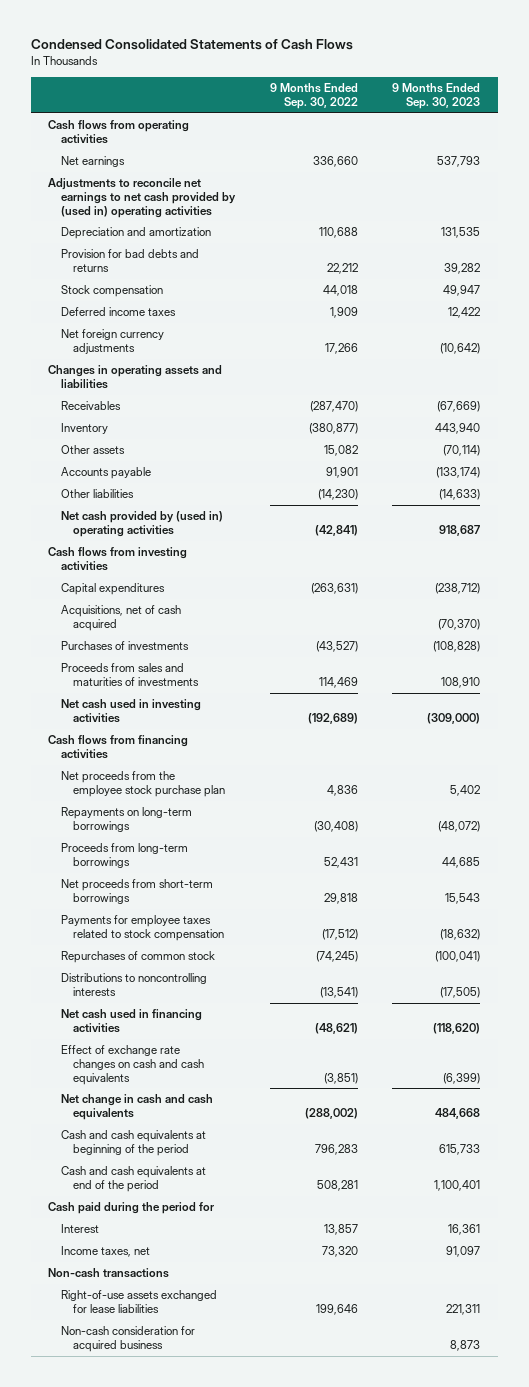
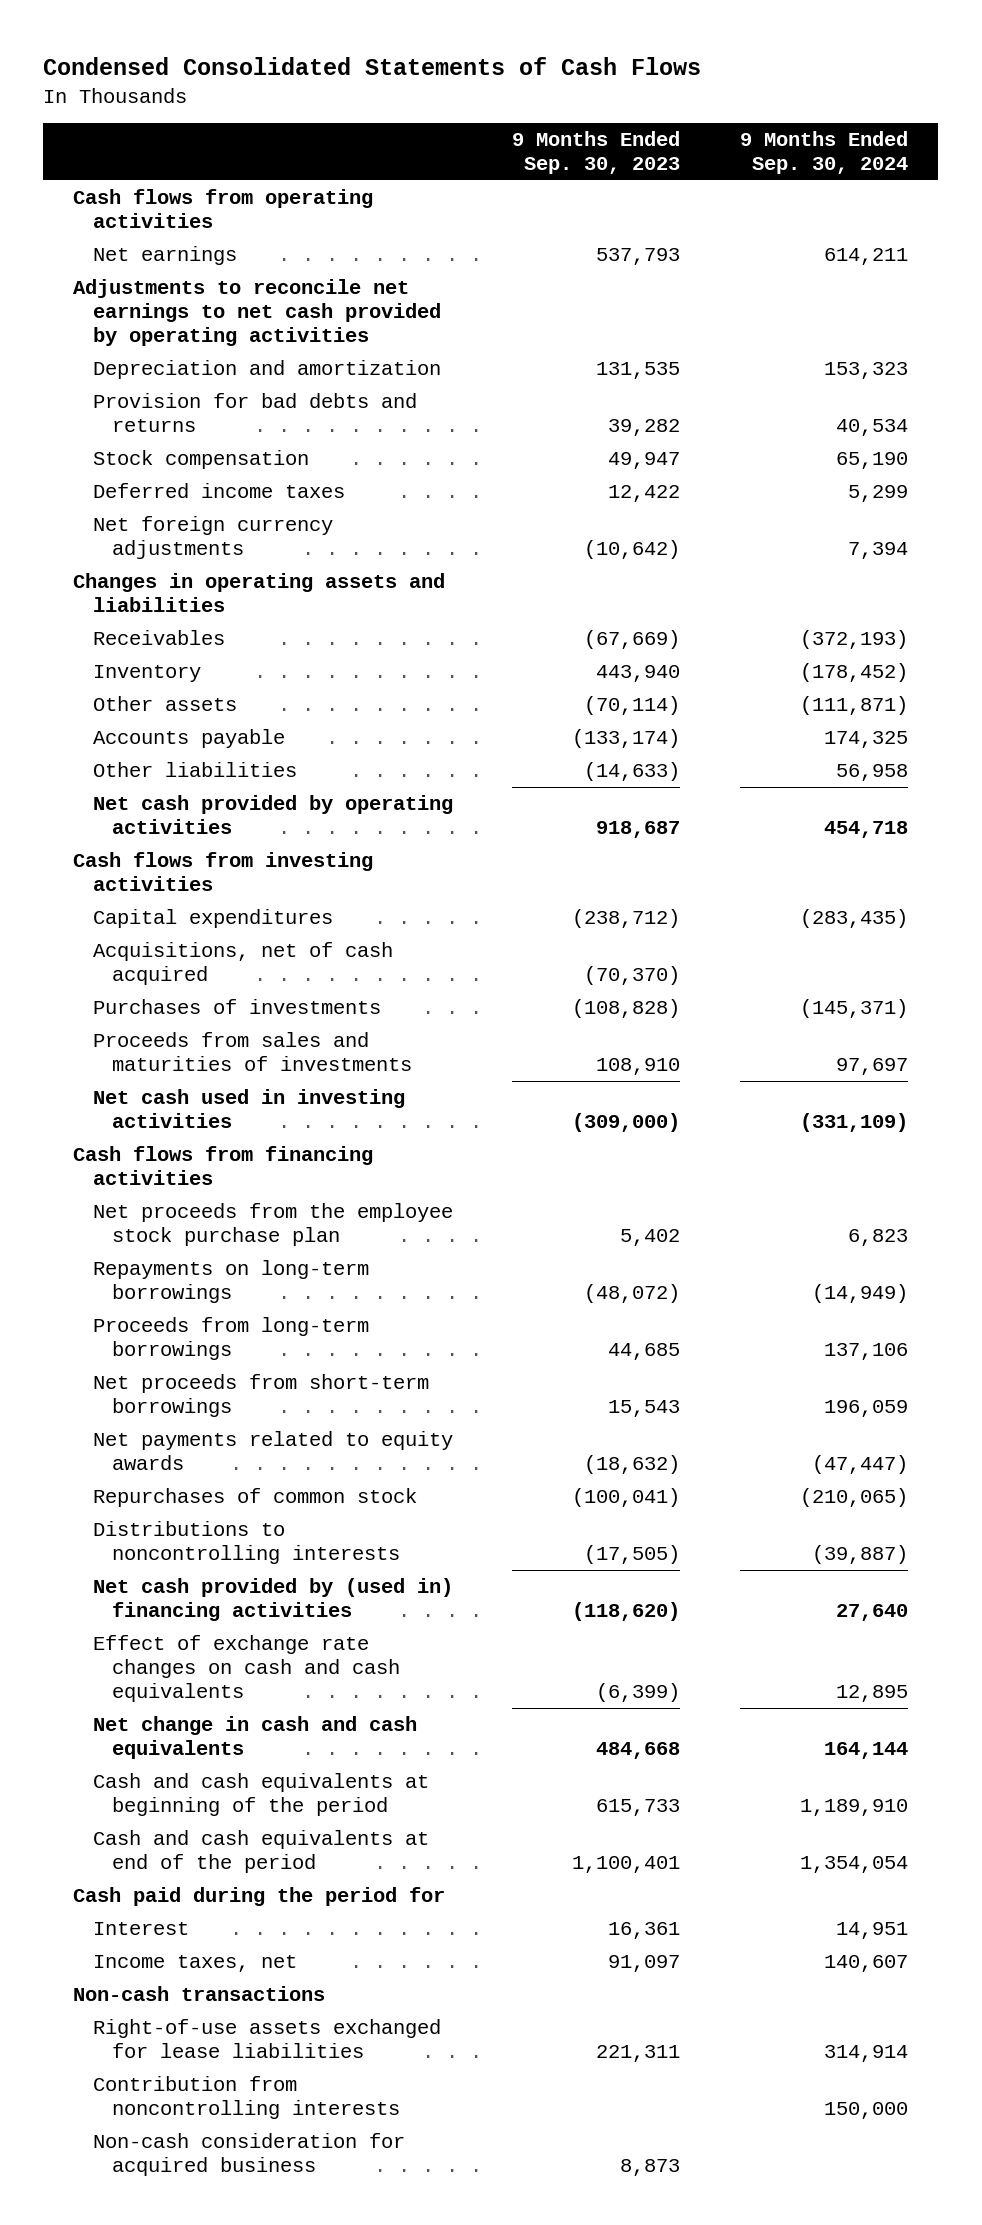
- | 9 Months Ended Sep. 30, 2022 | 9 Months Ended Sep. 30, 2023
+ | 9 Months Ended Sep. 30, 2023 | 9 Months Ended Sep. 30, 2024
- Adjustments to reconcile net earnings to net cash provided by (used in) operating activities
+ Adjustments to reconcile net earnings to net cash provided by operating activities
- Net cash provided by (used in) operating activities | (42,841) | 918,687
+ Net cash provided by operating activities | 918,687 | 454,718
- Payments for employee taxes related to stock compensation | (17,512) | (18,632)
+ Net payments related to equity awards | (18,632) | (47,447)
- Net cash used in financing activities | (48,621) | (118,620)
+ Net cash provided by (used in) financing activities | (118,620) | 27,640
+ Contribution from noncontrolling interests | | 150,000

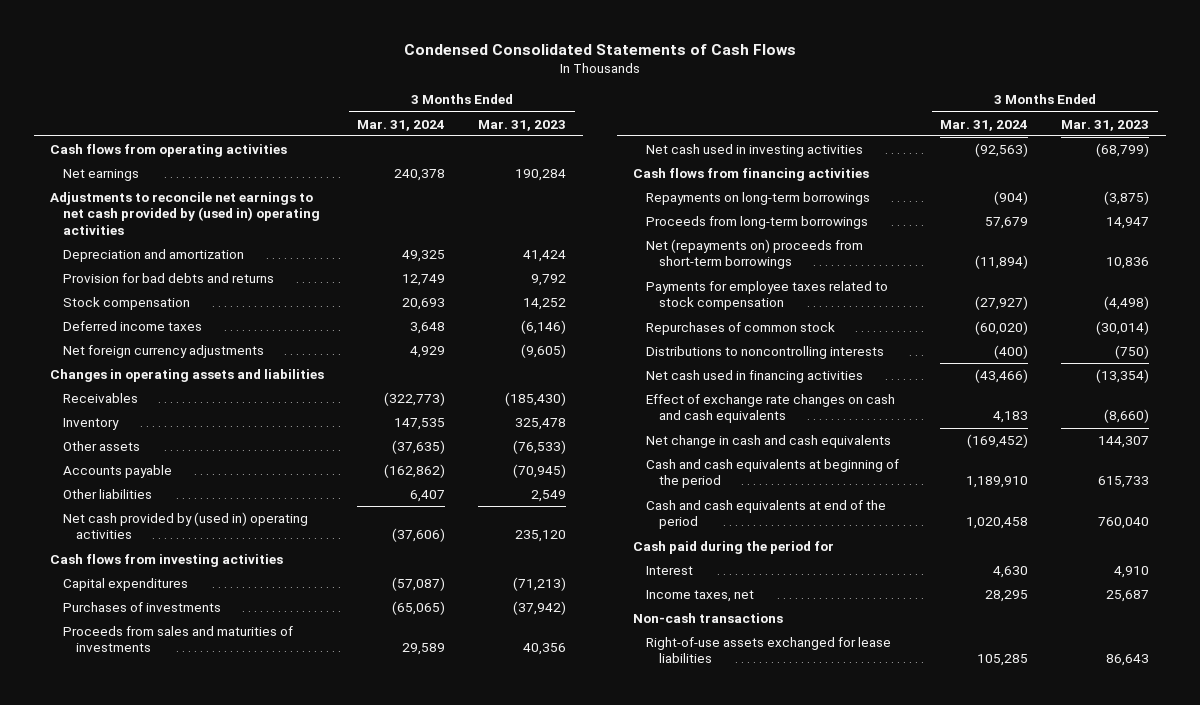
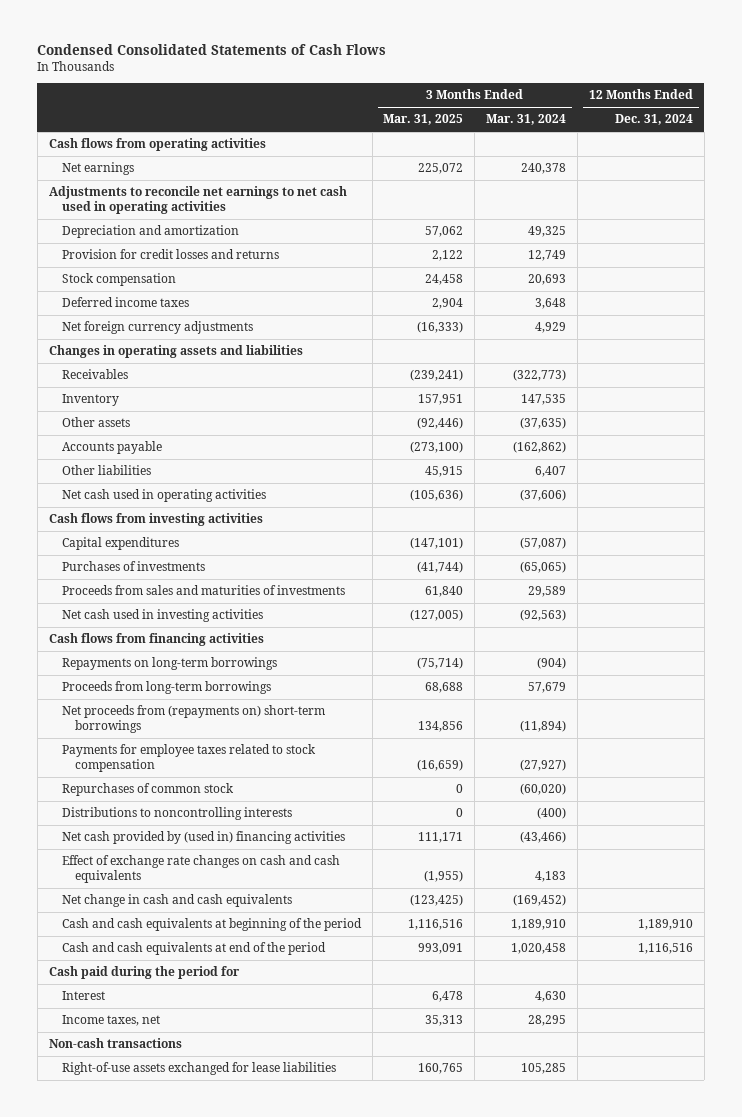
- | 3 Months Ended Mar. 31, 2024 | 3 Months Ended Mar. 31, 2023
+ | 3 Months Ended Mar. 31, 2025 | 3 Months Ended Mar. 31, 2024 | 12 Months Ended Dec. 31, 2024
- Adjustments to reconcile net earnings to net cash provided by (used in) operating activities
+ Adjustments to reconcile net earnings to net cash used in operating activities
- Provision for bad debts and returns | 12,749 | 9,792
+ Provision for credit losses and returns | 2,122 | 12,749 |
- Net cash provided by (used in) operating activities | (37,606) | 235,120
+ Net cash used in operating activities | (105,636) | (37,606) |
- Net (repayments on) proceeds from short-term borrowings | (11,894) | 10,836
+ Net proceeds from (repayments on) short-term borrowings | 134,856 | (11,894) |
- Net cash used in financing activities | (43,466) | (13,354)
+ Net cash provided by (used in) financing activities | 111,171 | (43,466) |

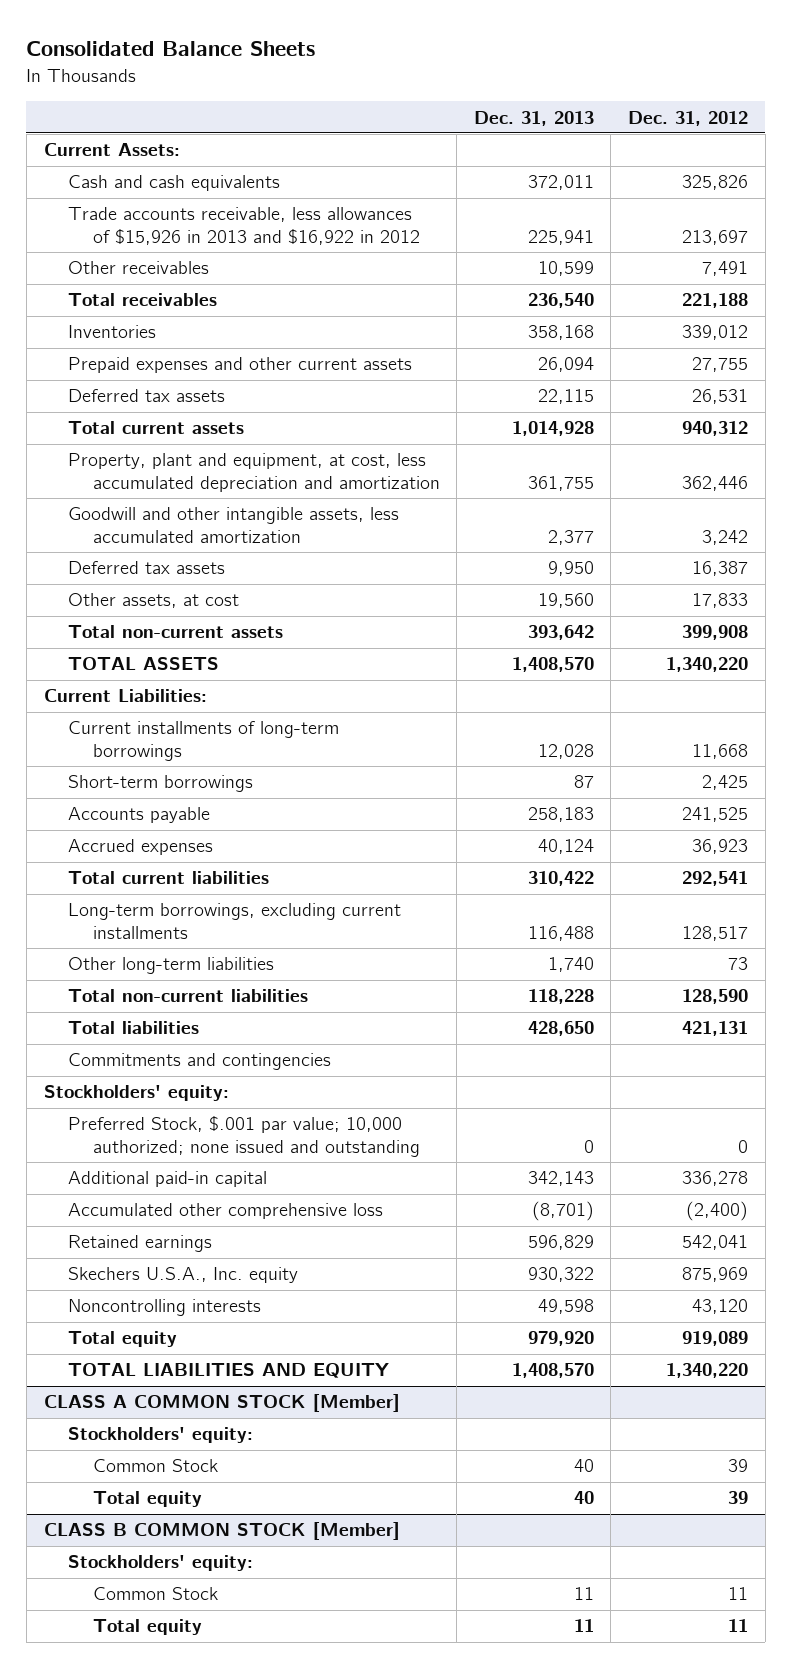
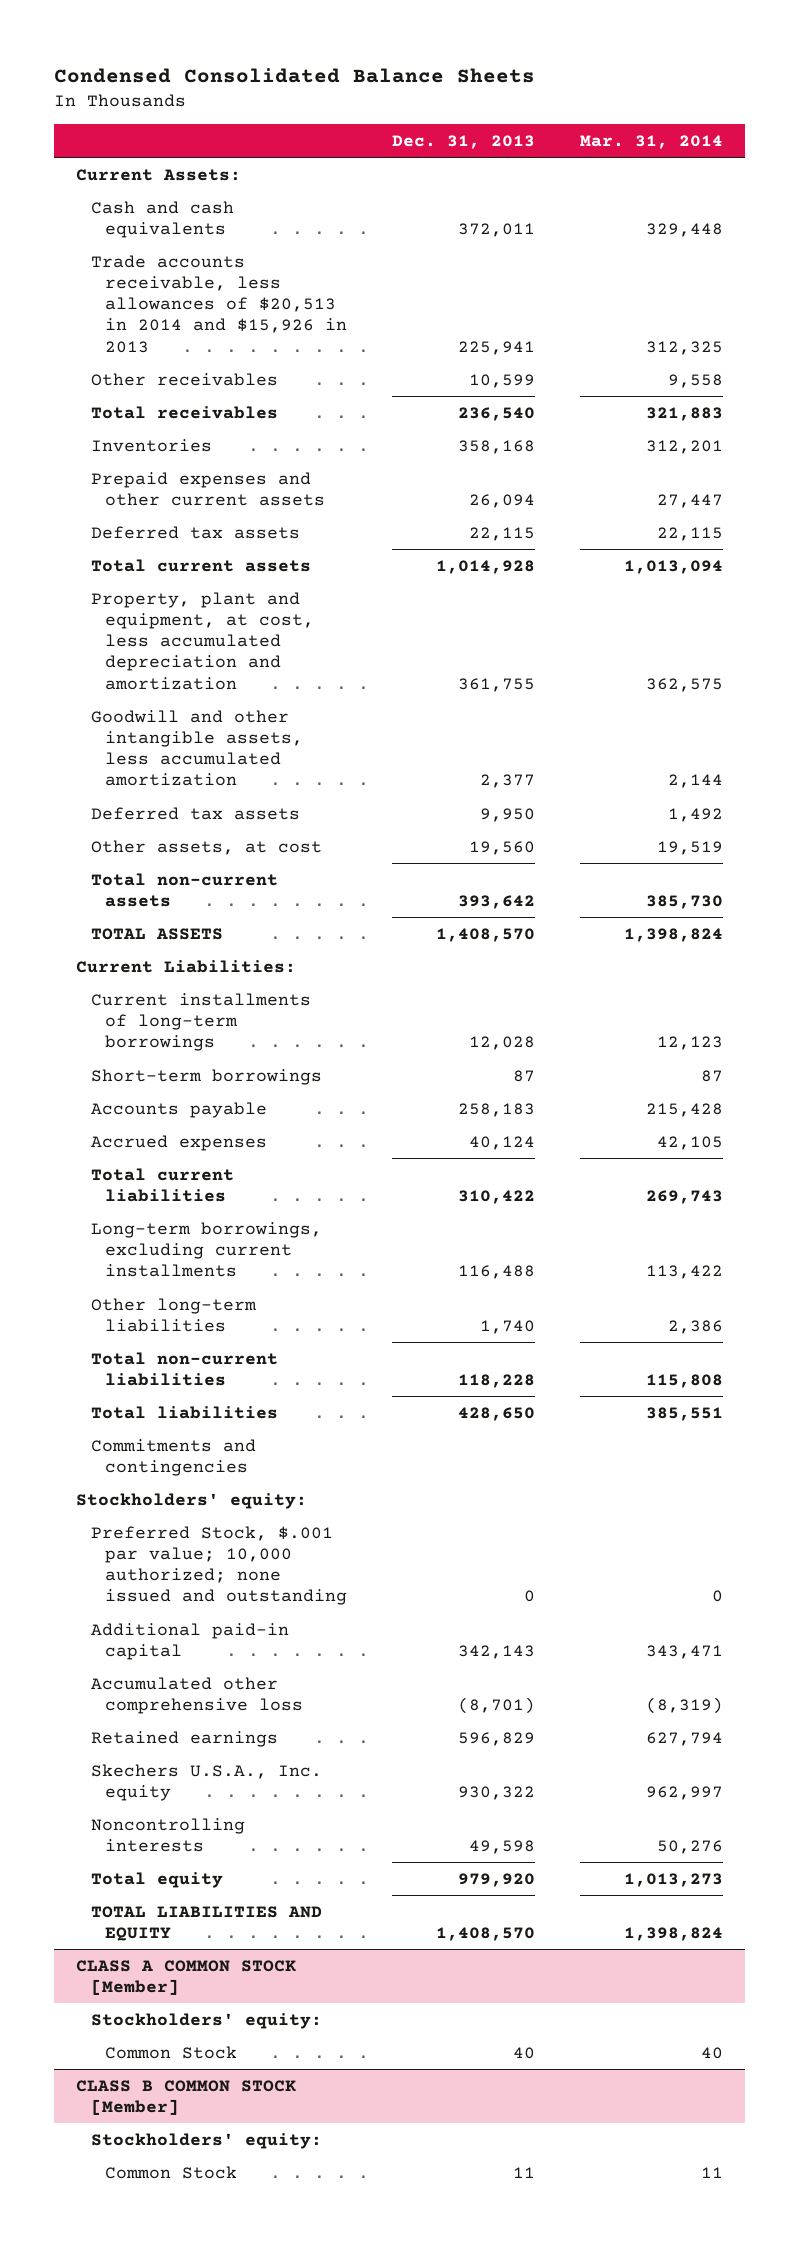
- Consolidated Balance Sheets
+ Condensed Consolidated Balance Sheets
- | Dec. 31, 2013 | Dec. 31, 2012
+ | Dec. 31, 2013 | Mar. 31, 2014
- Trade accounts receivable, less allowances of $15,926 in 2013 and $16,922 in 2012 | 225,941 | 213,697
+ Trade accounts receivable, less allowances of $20,513 in 2014 and $15,926 in 2013 | 225,941 | 312,325
@ CLASS A COMMON STOCK [Member]
- Total equity | 40 | 39
@ CLASS B COMMON STOCK [Member]
- Total equity | 11 | 11

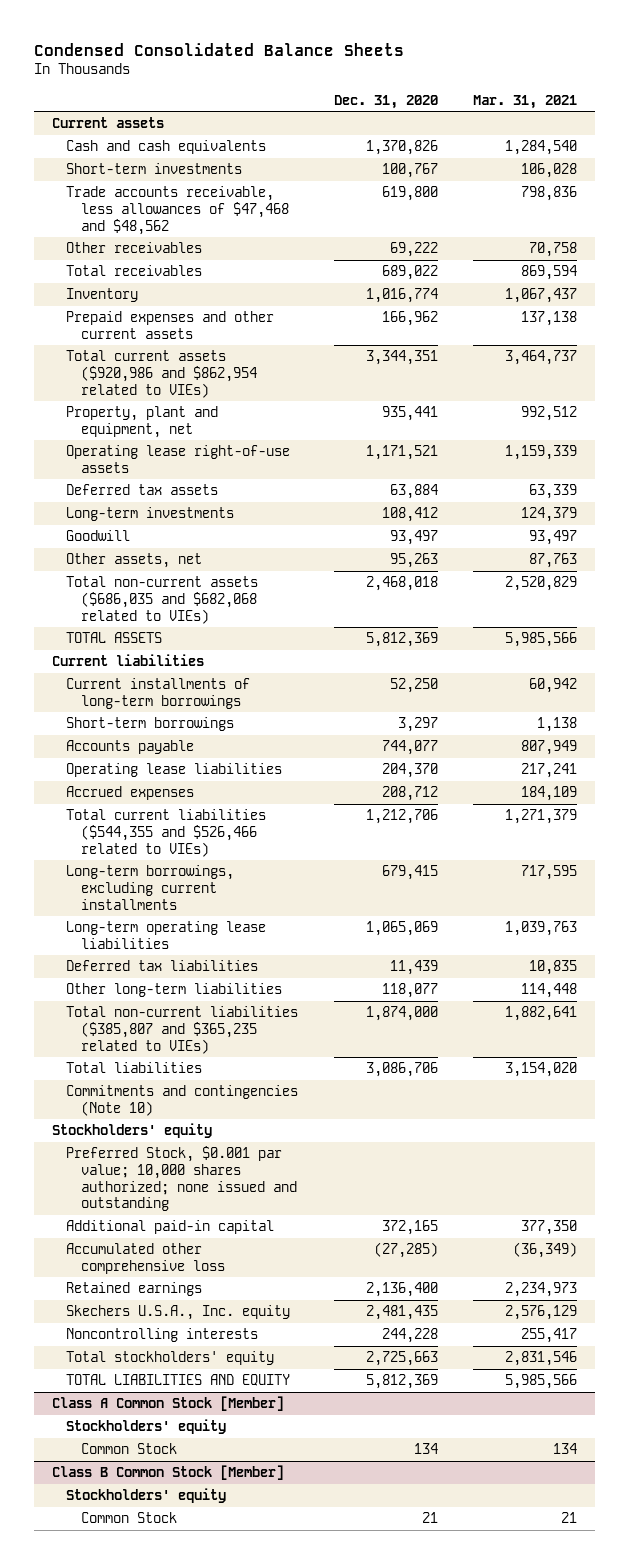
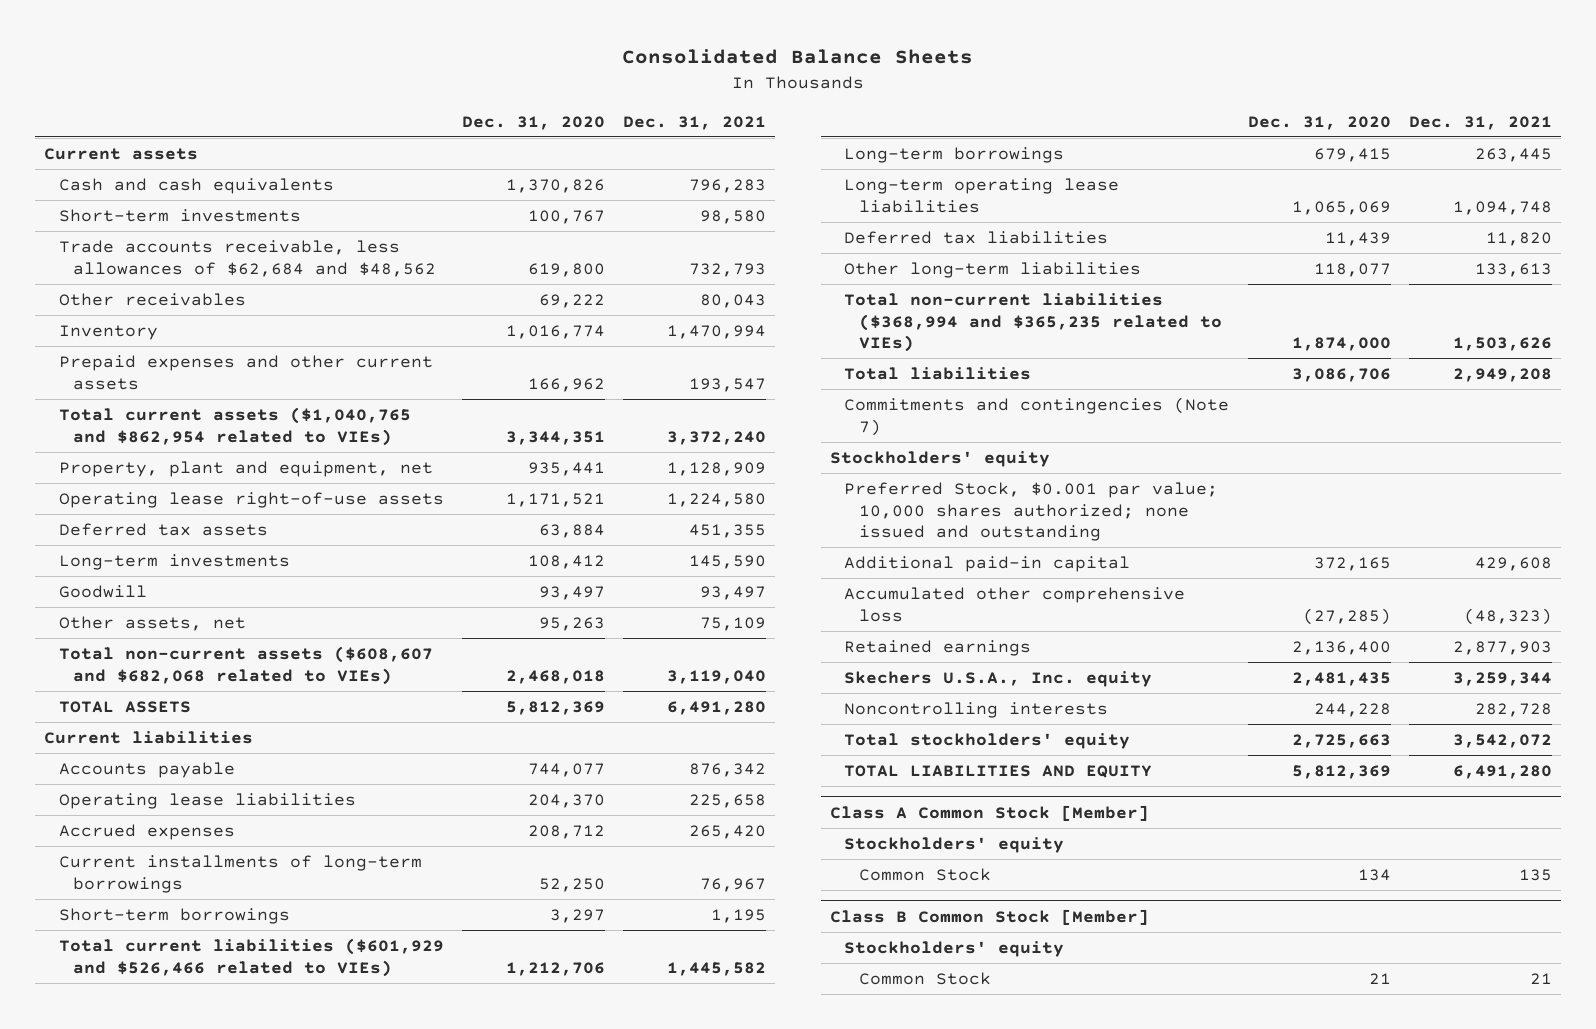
- Condensed Consolidated Balance Sheets
+ Consolidated Balance Sheets
- | Dec. 31, 2020 | Mar. 31, 2021
+ | Dec. 31, 2020 | Dec. 31, 2021
- Trade accounts receivable, less allowances of $47,468 and $48,562 | 619,800 | 798,836
+ Trade accounts receivable, less allowances of $62,684 and $48,562 | 619,800 | 732,793
- Total receivables | 689,022 | 869,594
- Total current assets ($920,986 and $862,954 related to VIEs) | 3,344,351 | 3,464,737
+ Total current assets ($1,040,765 and $862,954 related to VIEs) | 3,344,351 | 3,372,240
- Total non-current assets ($686,035 and $682,068 related to VIEs) | 2,468,018 | 2,520,829
+ Total non-current assets ($608,607 and $682,068 related to VIEs) | 2,468,018 | 3,119,040
- Total current liabilities ($544,355 and $526,466 related to VIEs) | 1,212,706 | 1,271,379
- Long-term borrowings, excluding current installments | 679,415 | 717,595
moved down: Current installments of long-term borrowings | 52,250 | 76,967
moved down: Short-term borrowings | 3,297 | 1,195
+ Total current liabilities ($601,929 and $526,466 related to VIEs) | 1,212,706 | 1,445,582
+ Long-term borrowings | 679,415 | 263,445
- Total non-current liabilities ($385,807 and $365,235 related to VIEs) | 1,874,000 | 1,882,641
+ Total non-current liabilities ($368,994 and $365,235 related to VIEs) | 1,874,000 | 1,503,626
- Commitments and contingencies (Note 10)
+ Commitments and contingencies (Note 7)

